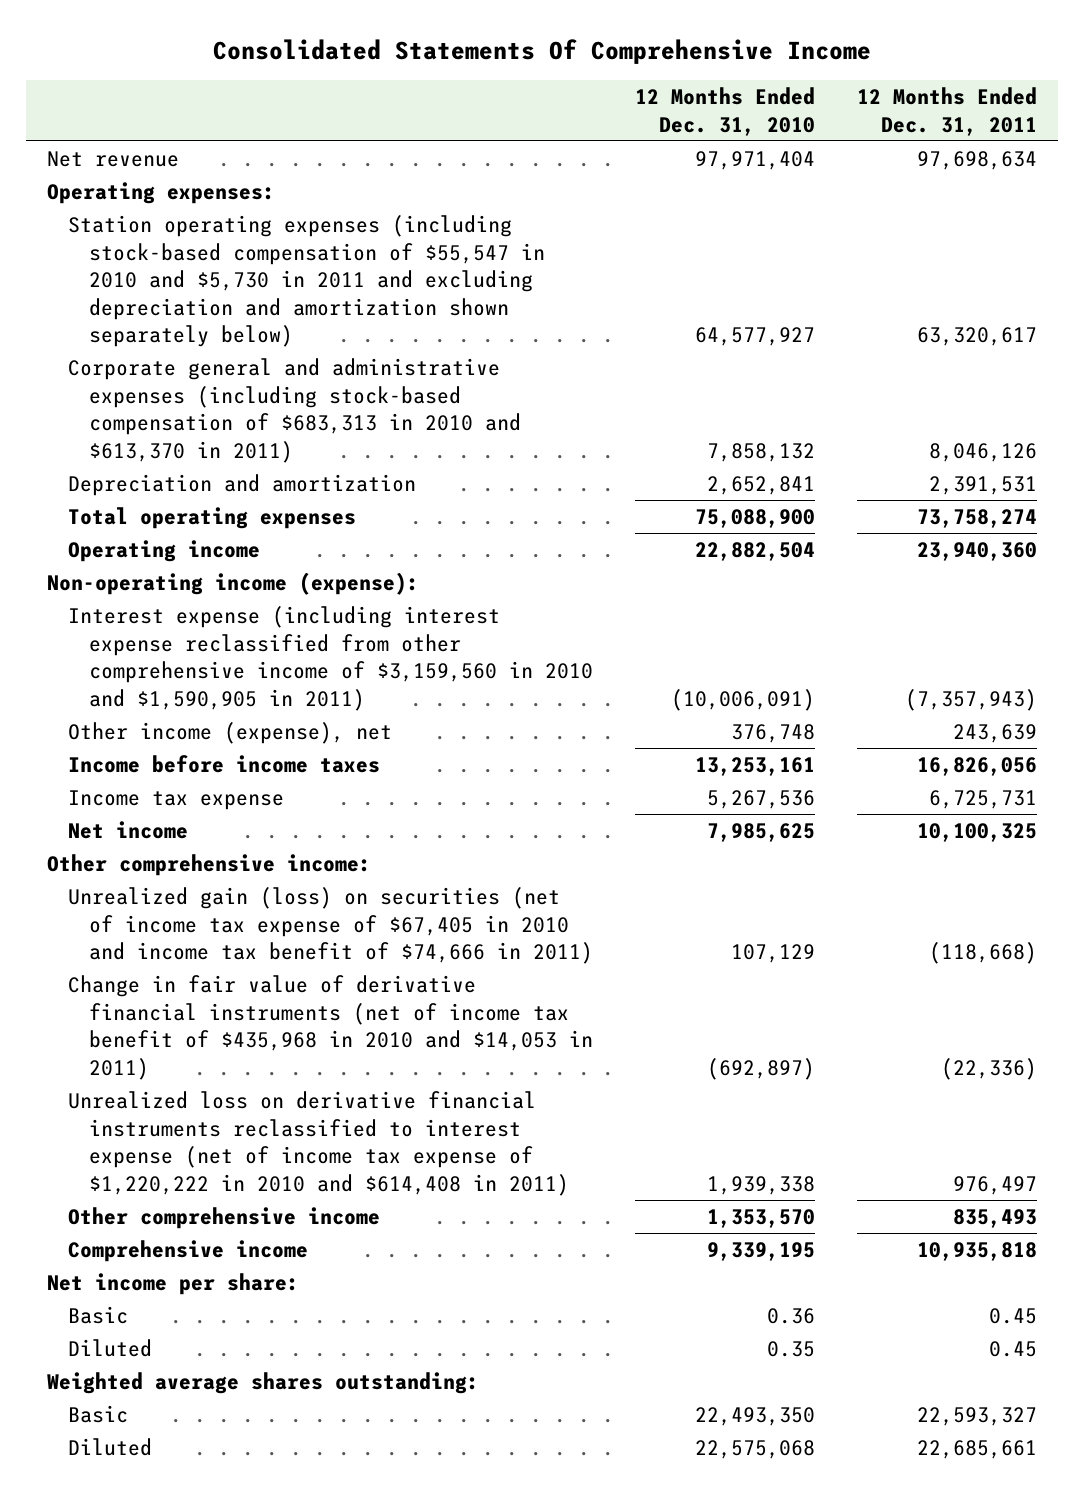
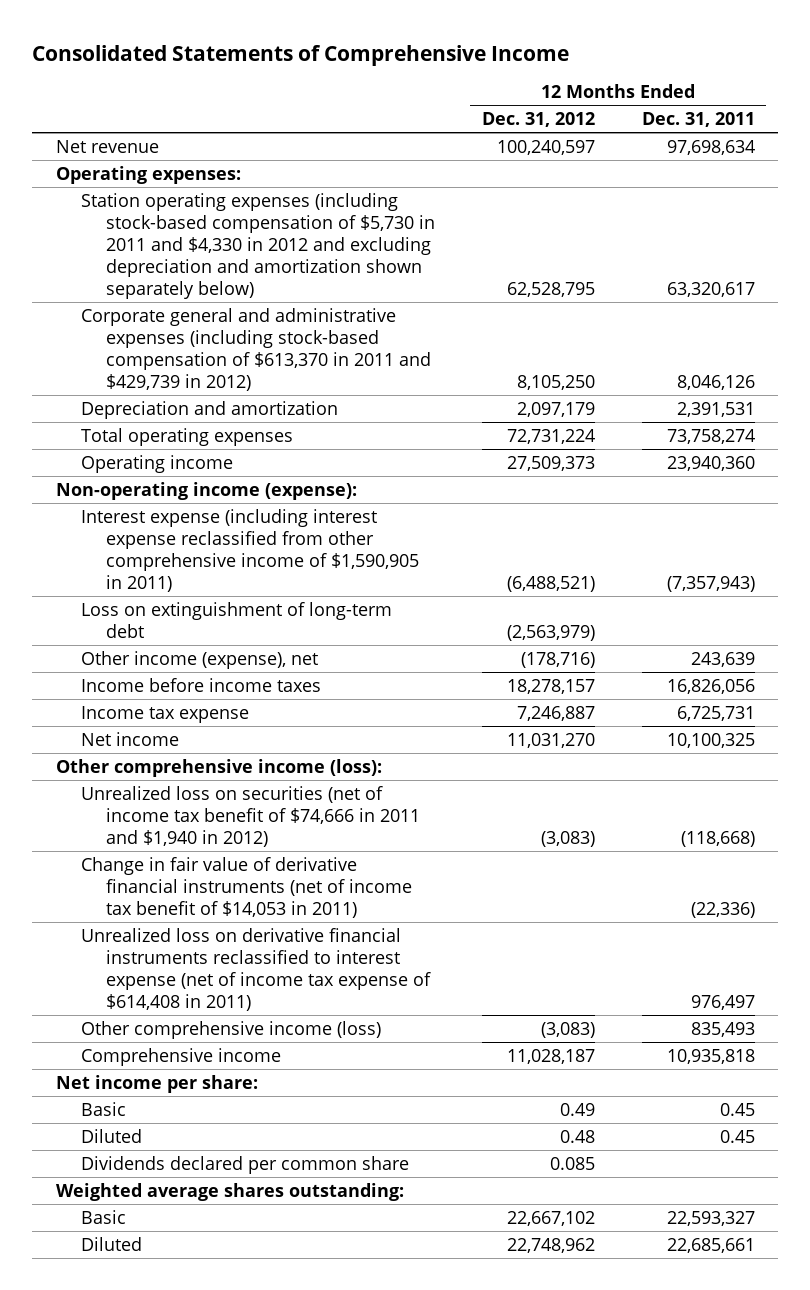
- Consolidated Statements Of Comprehensive Income
+ Consolidated Statements of Comprehensive Income
- | 12 Months Ended Dec. 31, 2010 | 12 Months Ended Dec. 31, 2011
+ | 12 Months Ended Dec. 31, 2012 | 12 Months Ended Dec. 31, 2011
- Station operating expenses (including stock-based compensation of $55,547 in 2010 and $5,730 in 2011 and excluding depreciation and amortization shown separately below) | 64,577,927 | 63,320,617
- Corporate general and administrative expenses (including stock-based compensation of $683,313 in 2010 and $613,370 in 2011) | 7,858,132 | 8,046,126
+ Station operating expenses (including stock-based compensation of $5,730 in 2011 and $4,330 in 2012 and excluding depreciation and amortization shown separately below) | 62,528,795 | 63,320,617
+ Corporate general and administrative expenses (including stock-based compensation of $613,370 in 2011 and $429,739 in 2012) | 8,105,250 | 8,046,126
- Interest expense (including interest expense reclassified from other comprehensive income of $3,159,560 in 2010 and $1,590,905 in 2011) | (10,006,091) | (7,357,943)
+ Interest expense (including interest expense reclassified from other comprehensive income of $1,590,905 in 2011) | (6,488,521) | (7,357,943)
+ Loss on extinguishment of long-term debt | (2,563,979) |
- Other comprehensive income:
- Unrealized gain (loss) on securities (net of income tax expense of $67,405 in 2010 and income tax benefit of $74,666 in 2011) | 107,129 | (118,668)
- Change in fair value of derivative financial instruments (net of income tax benefit of $435,968 in 2010 and $14,053 in 2011) | (692,897) | (22,336)
- Unrealized loss on derivative financial instruments reclassified to interest expense (net of income tax expense of $1,220,222 in 2010 and $614,408 in 2011) | 1,939,338 | 976,497
- Other comprehensive income | 1,353,570 | 835,493
+ Other comprehensive income (loss):
+ Unrealized loss on securities (net of income tax benefit of $74,666 in 2011 and $1,940 in 2012) | (3,083) | (118,668)
+ Change in fair value of derivative financial instruments (net of income tax benefit of $14,053 in 2011) | | (22,336)
+ Unrealized loss on derivative financial instruments reclassified to interest expense (net of income tax expense of $614,408 in 2011) | | 976,497
+ Other comprehensive income (loss) | (3,083) | 835,493
+ Dividends declared per common share | 0.085 |

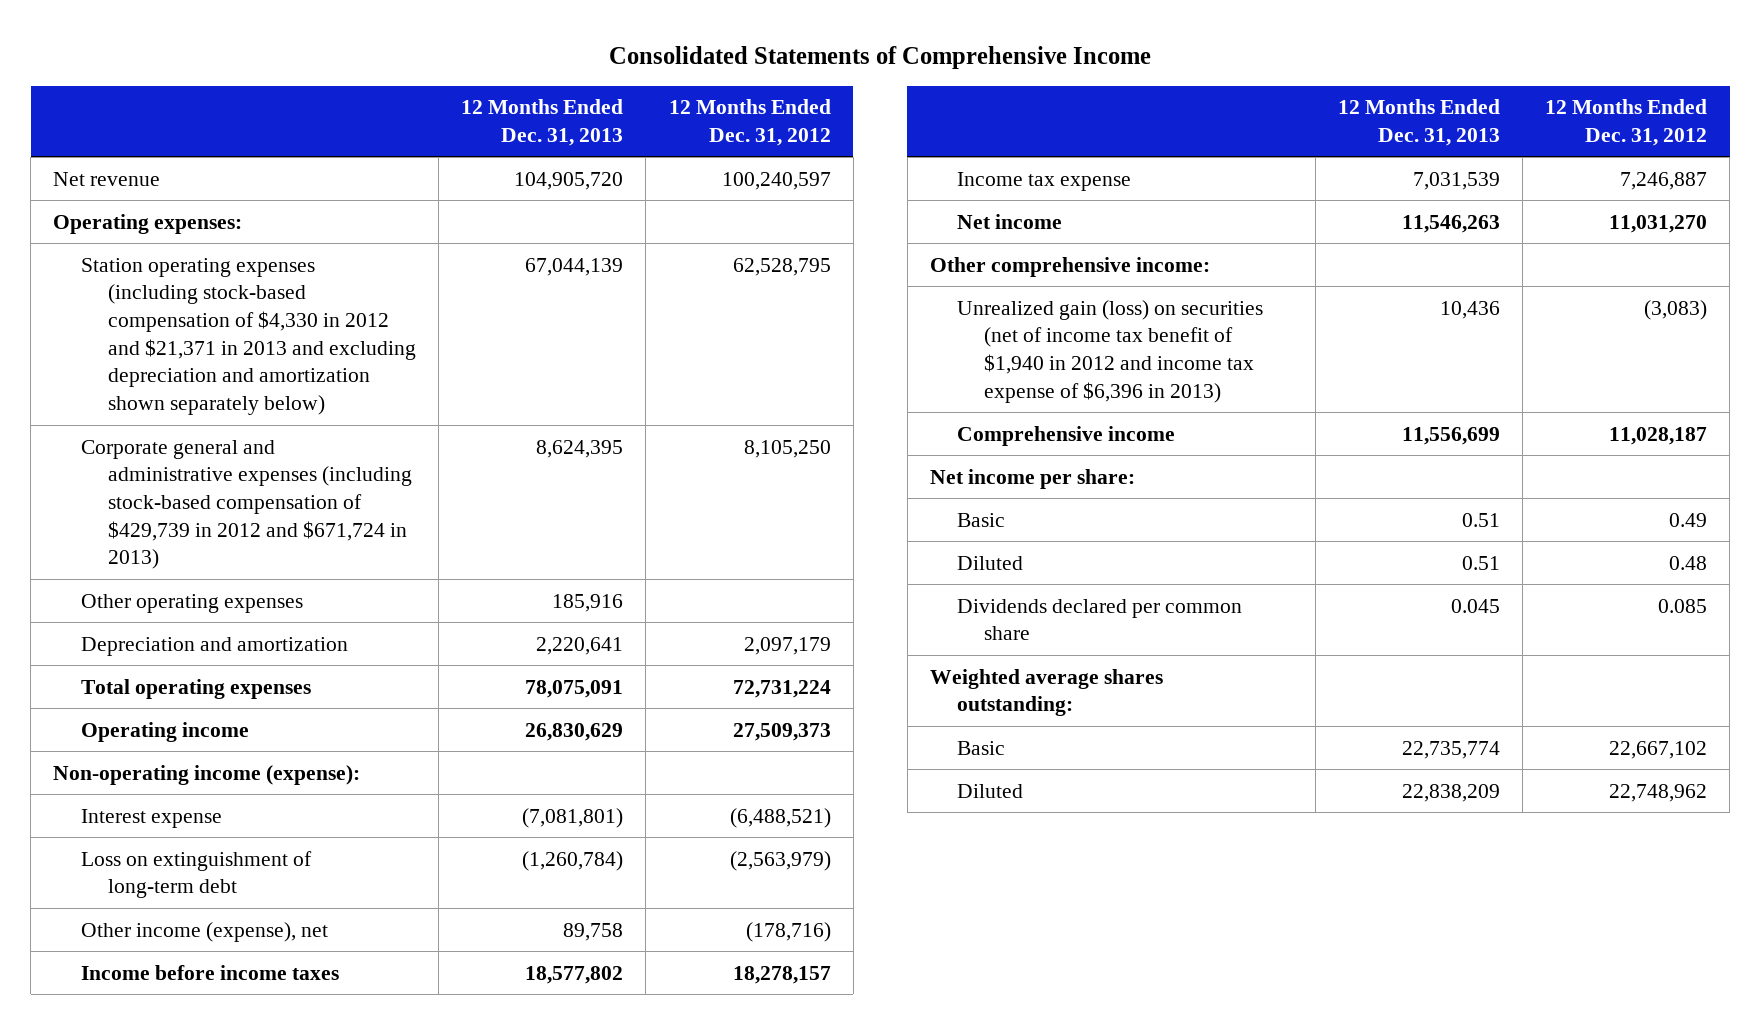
- | 12 Months Ended Dec. 31, 2012 | 12 Months Ended Dec. 31, 2011
+ | 12 Months Ended Dec. 31, 2013 | 12 Months Ended Dec. 31, 2012
- Station operating expenses (including stock-based compensation of $5,730 in 2011 and $4,330 in 2012 and excluding depreciation and amortization shown separately below) | 62,528,795 | 63,320,617
- Corporate general and administrative expenses (including stock-based compensation of $613,370 in 2011 and $429,739 in 2012) | 8,105,250 | 8,046,126
+ Station operating expenses (including stock-based compensation of $4,330 in 2012 and $21,371 in 2013 and excluding depreciation and amortization shown separately below) | 67,044,139 | 62,528,795
+ Corporate general and administrative expenses (including stock-based compensation of $429,739 in 2012 and $671,724 in 2013) | 8,624,395 | 8,105,250
+ Other operating expenses | 185,916 |
- Interest expense (including interest expense reclassified from other comprehensive income of $1,590,905 in 2011) | (6,488,521) | (7,357,943)
+ Interest expense | (7,081,801) | (6,488,521)
- Other comprehensive income (loss):
- Unrealized loss on securities (net of income tax benefit of $74,666 in 2011 and $1,940 in 2012) | (3,083) | (118,668)
- Change in fair value of derivative financial instruments (net of income tax benefit of $14,053 in 2011) | | (22,336)
- Unrealized loss on derivative financial instruments reclassified to interest expense (net of income tax expense of $614,408 in 2011) | | 976,497
- Other comprehensive income (loss) | (3,083) | 835,493
+ Other comprehensive income:
+ Unrealized gain (loss) on securities (net of income tax benefit of $1,940 in 2012 and income tax expense of $6,396 in 2013) | 10,436 | (3,083)

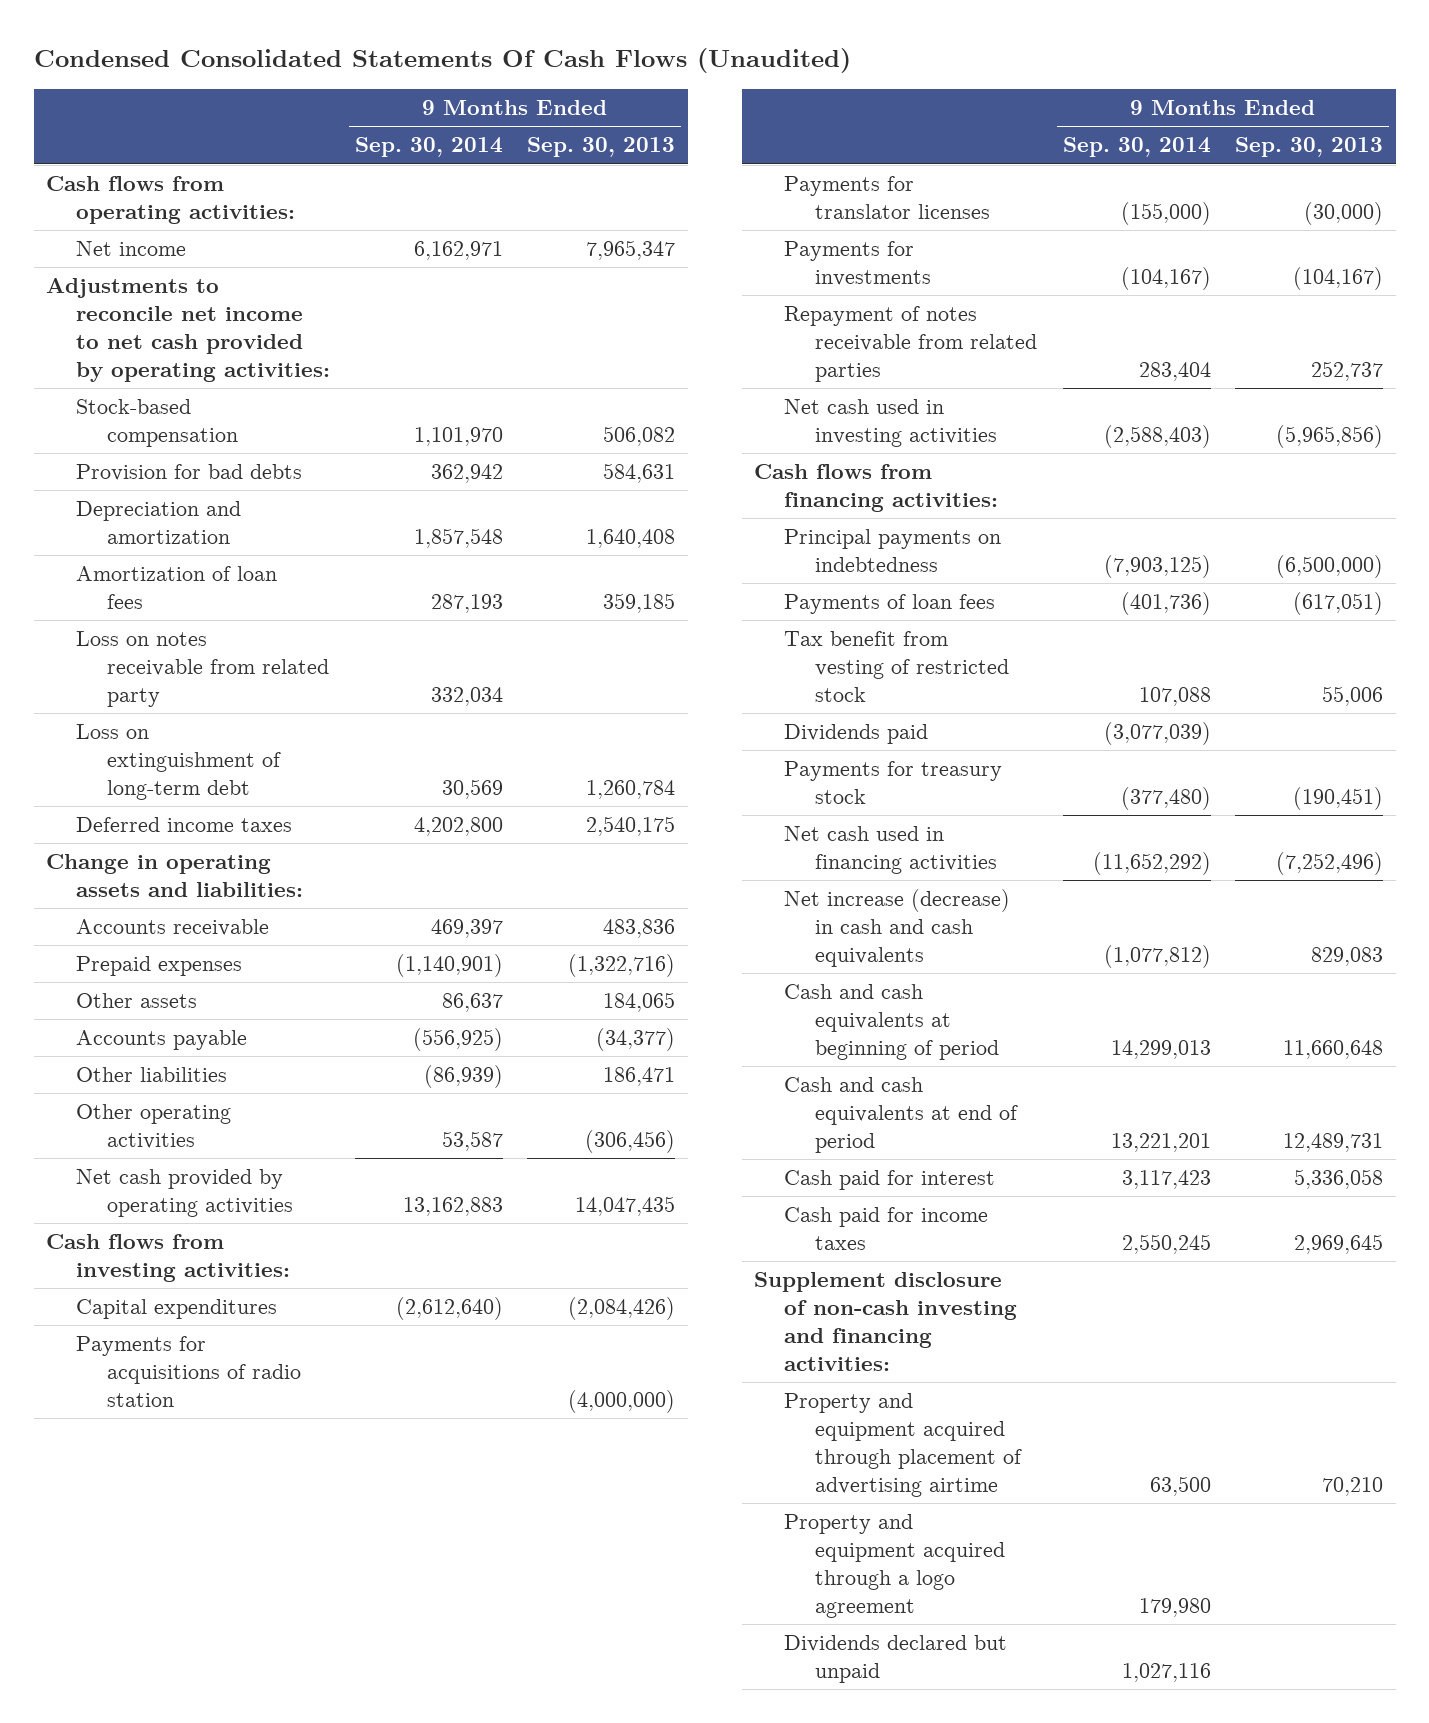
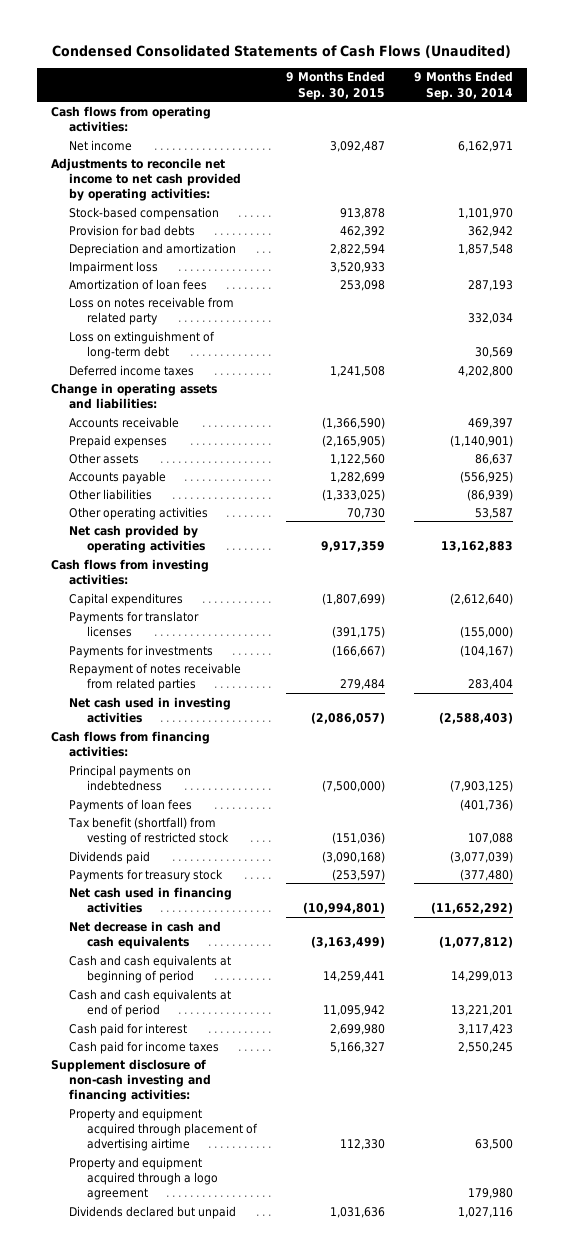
- Condensed Consolidated Statements Of Cash Flows (Unaudited)
+ Condensed Consolidated Statements of Cash Flows (Unaudited)
- | 9 Months Ended Sep. 30, 2014 | 9 Months Ended Sep. 30, 2013
+ | 9 Months Ended Sep. 30, 2015 | 9 Months Ended Sep. 30, 2014
+ Impairment loss | 3,520,933 |
- Payments for acquisitions of radio station | | (4,000,000)
- Tax benefit from vesting of restricted stock | 107,088 | 55,006
+ Tax benefit (shortfall) from vesting of restricted stock | (151,036) | 107,088
- Net increase (decrease) in cash and cash equivalents | (1,077,812) | 829,083
+ Net decrease in cash and cash equivalents | (3,163,499) | (1,077,812)

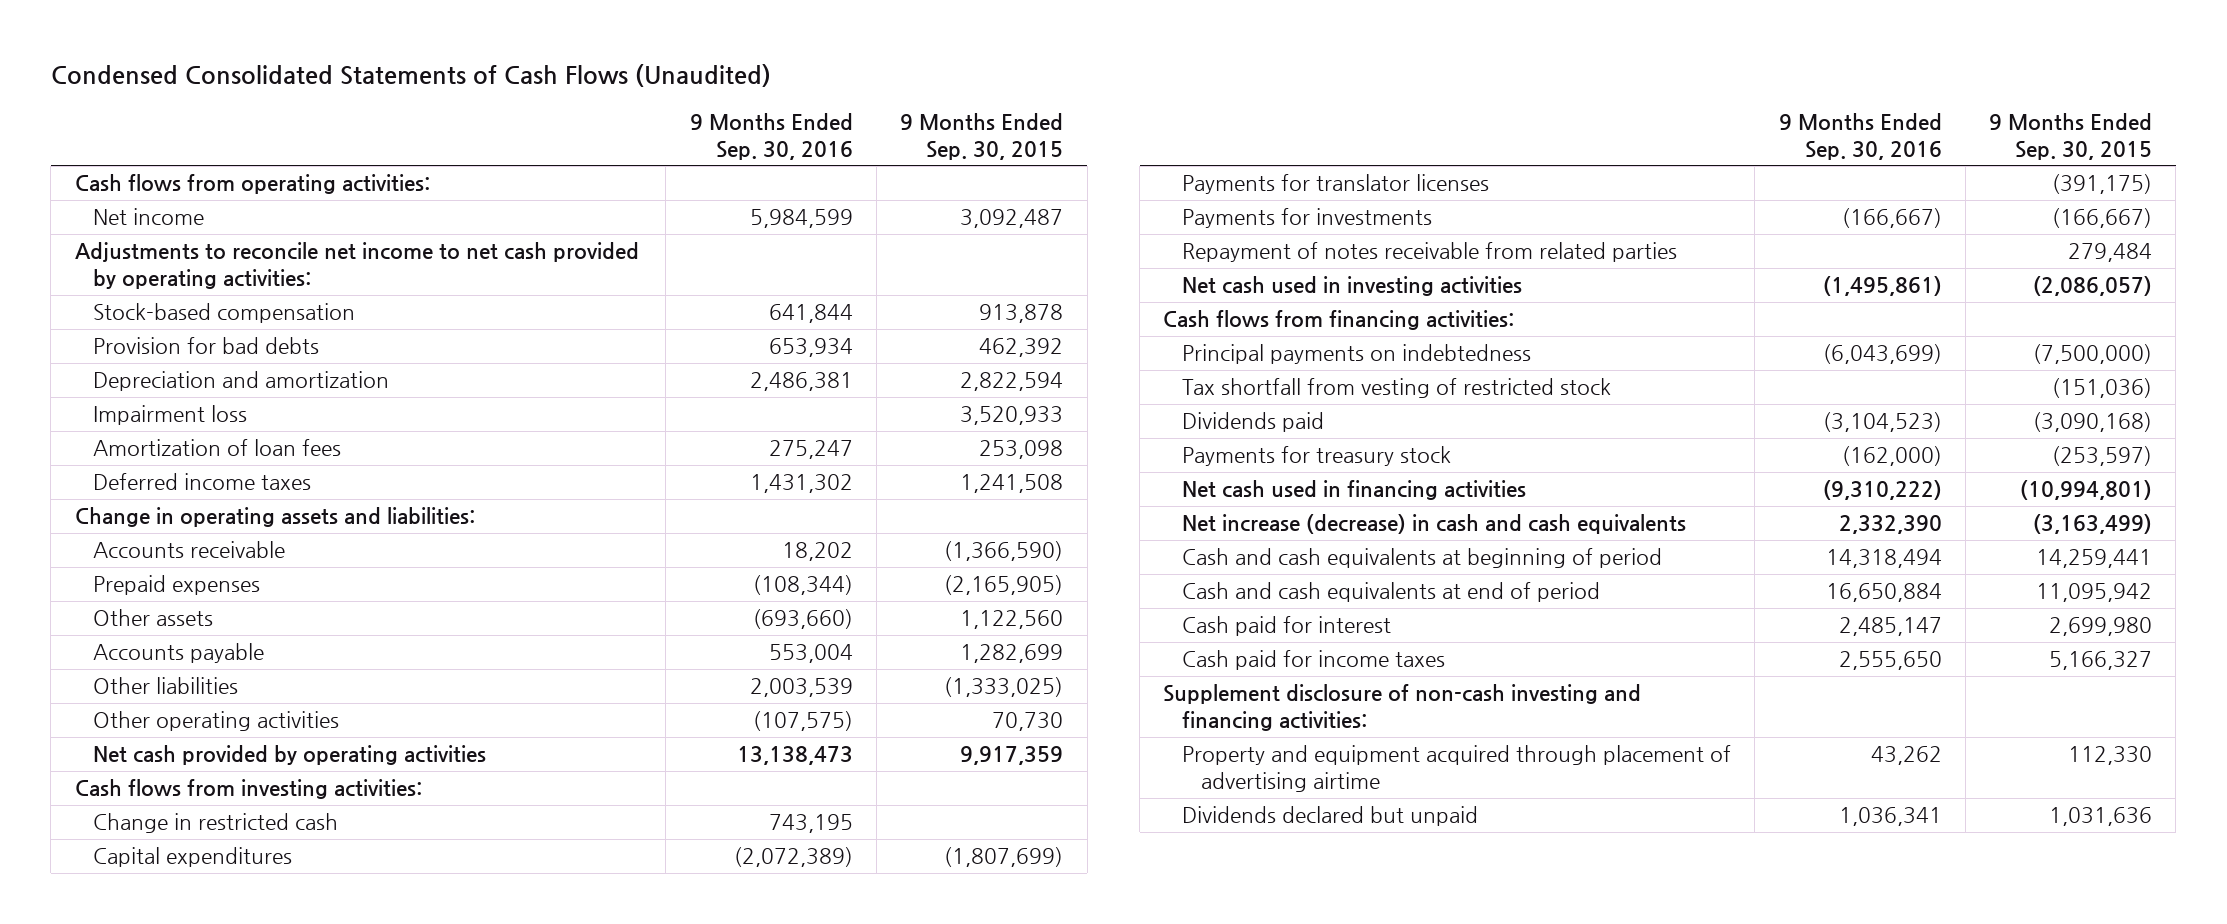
- | 9 Months Ended Sep. 30, 2015 | 9 Months Ended Sep. 30, 2014
+ | 9 Months Ended Sep. 30, 2016 | 9 Months Ended Sep. 30, 2015
- Loss on notes receivable from related party | | 332,034
- Loss on extinguishment of long-term debt | | 30,569
+ Change in restricted cash | 743,195 |
- Payments of loan fees | | (401,736)
- Tax benefit (shortfall) from vesting of restricted stock | (151,036) | 107,088
+ Tax shortfall from vesting of restricted stock | | (151,036)
- Net decrease in cash and cash equivalents | (3,163,499) | (1,077,812)
+ Net increase (decrease) in cash and cash equivalents | 2,332,390 | (3,163,499)
- Property and equipment acquired through a logo agreement | | 179,980

